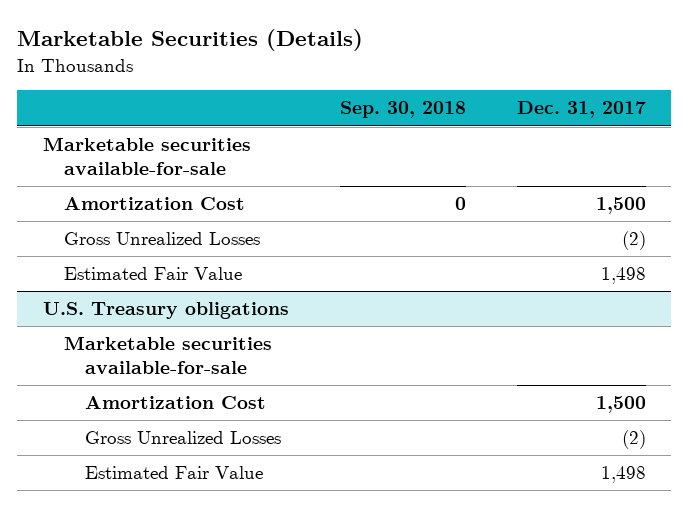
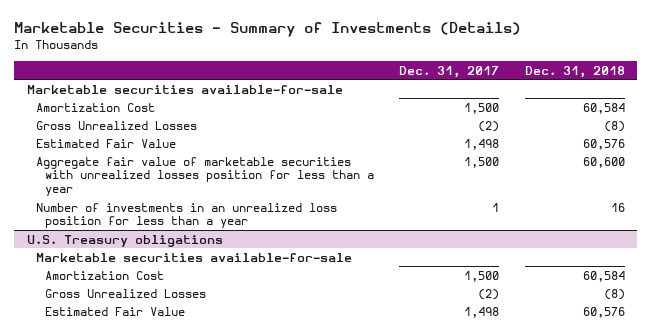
- Marketable Securities (Details)
+ Marketable Securities - Summary of Investments (Details)
- | Sep. 30, 2018 | Dec. 31, 2017
+ | Dec. 31, 2017 | Dec. 31, 2018
+ Aggregate fair value of marketable securities with unrealized losses position for less than a year | 1,500 | 60,600
+ Number of investments in an unrealized loss position for less than a year | 1 | 16

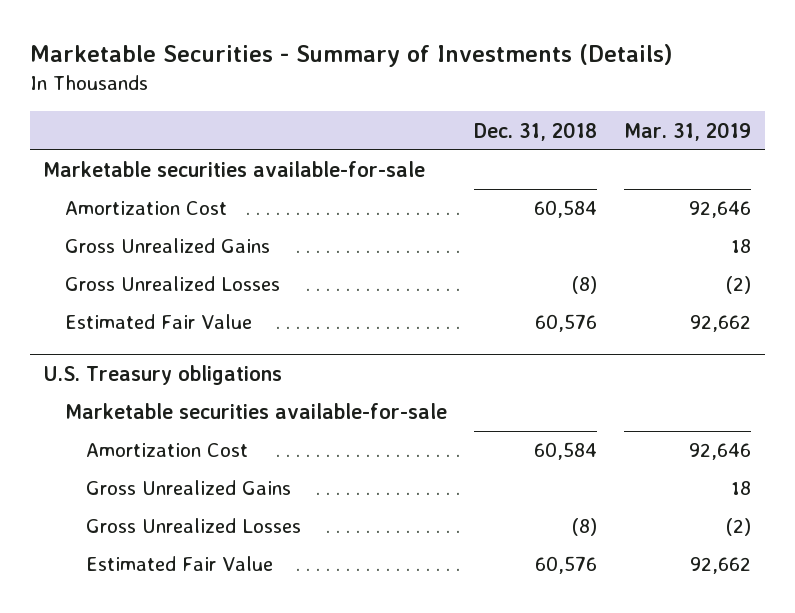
- | Dec. 31, 2017 | Dec. 31, 2018
+ | Dec. 31, 2018 | Mar. 31, 2019
+ Gross Unrealized Gains | | 18
- Aggregate fair value of marketable securities with unrealized losses position for less than a year | 1,500 | 60,600
- Number of investments in an unrealized loss position for less than a year | 1 | 16
@ U.S. Treasury obligations
+ Gross Unrealized Gains | | 18

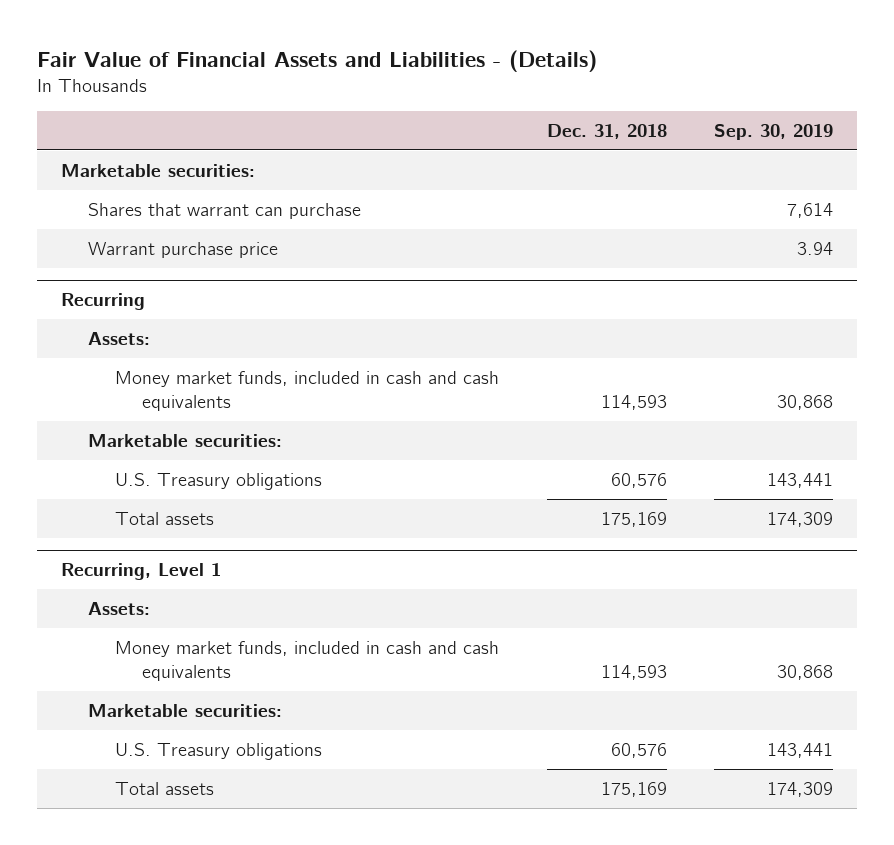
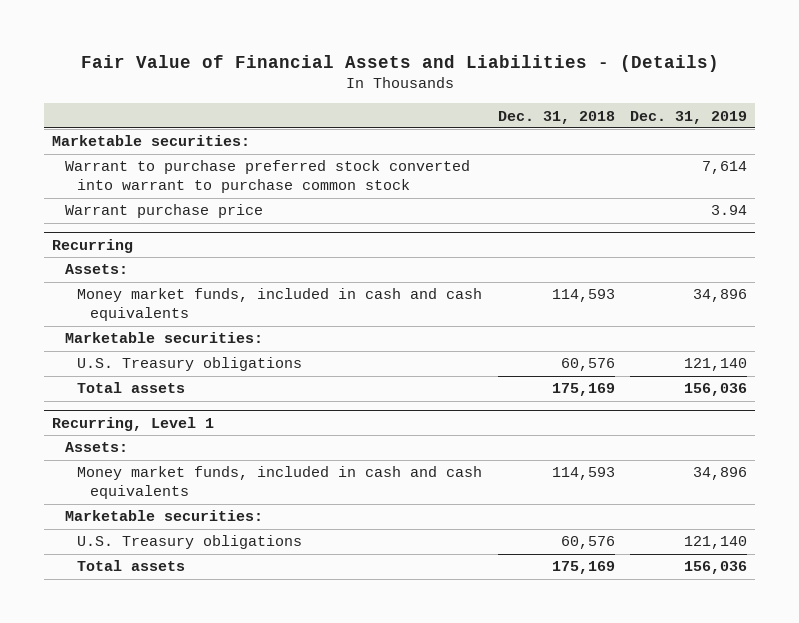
- | Dec. 31, 2018 | Sep. 30, 2019
+ | Dec. 31, 2018 | Dec. 31, 2019
- Shares that warrant can purchase | | 7,614
+ Warrant to purchase preferred stock converted into warrant to purchase common stock | | 7,614

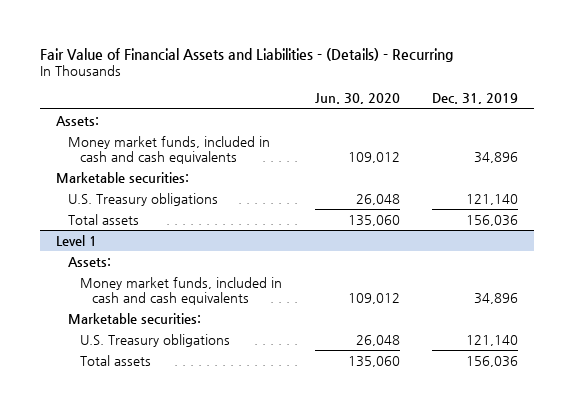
- Fair Value of Financial Assets and Liabilities - (Details)
+ Fair Value of Financial Assets and Liabilities - (Details) - Recurring
- | Dec. 31, 2018 | Dec. 31, 2019
+ | Jun. 30, 2020 | Dec. 31, 2019
- Marketable securities:
- Warrant to purchase preferred stock converted into warrant to purchase common stock | | 7,614
- Warrant purchase price | | 3.94
- Recurring
- Recurring, Level 1
+ Level 1

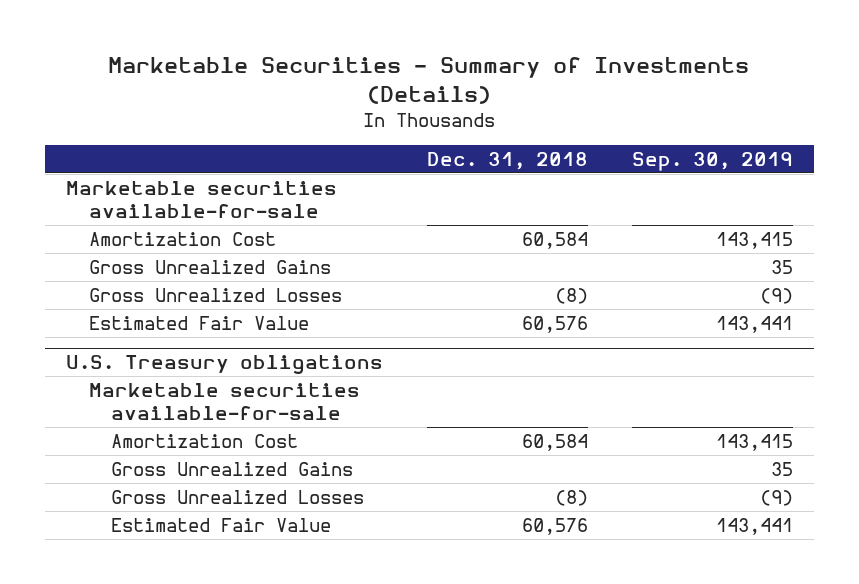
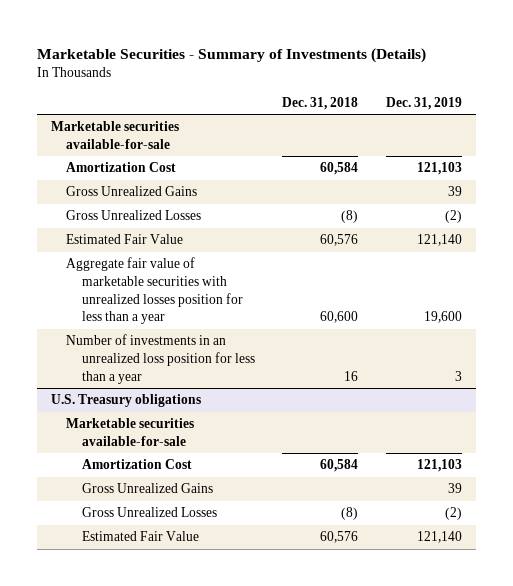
- | Dec. 31, 2018 | Sep. 30, 2019
+ | Dec. 31, 2018 | Dec. 31, 2019
+ Aggregate fair value of marketable securities with unrealized losses position for less than a year | 60,600 | 19,600
+ Number of investments in an unrealized loss position for less than a year | 16 | 3

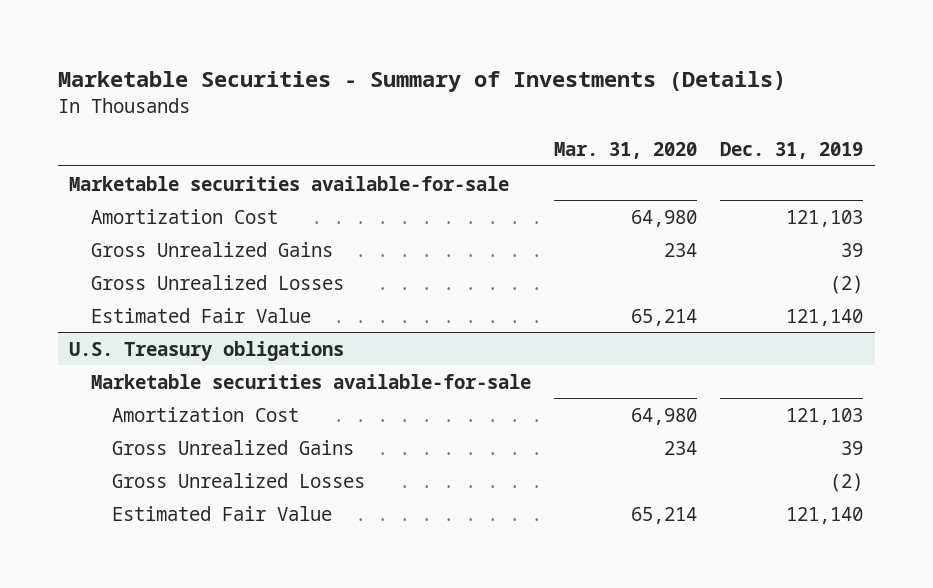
- | Dec. 31, 2018 | Dec. 31, 2019
+ | Mar. 31, 2020 | Dec. 31, 2019
- Aggregate fair value of marketable securities with unrealized losses position for less than a year | 60,600 | 19,600
- Number of investments in an unrealized loss position for less than a year | 16 | 3

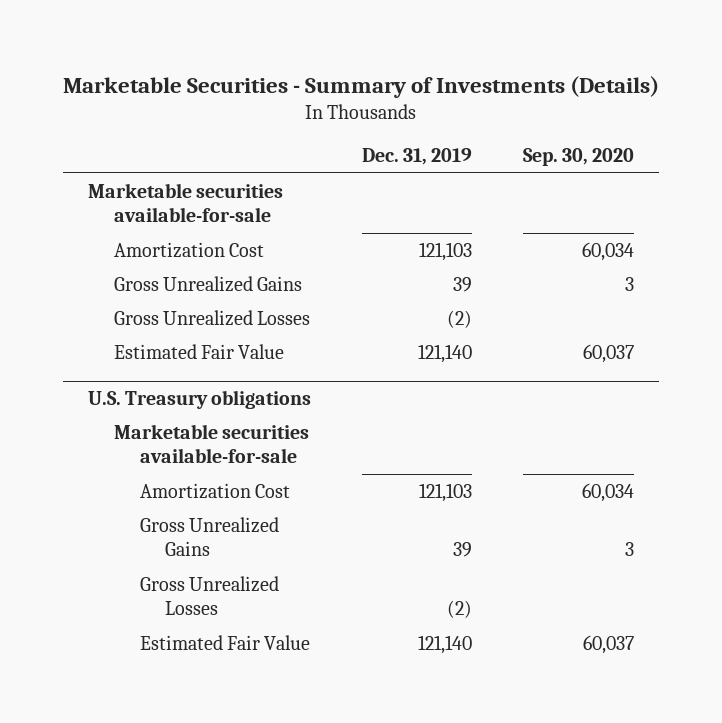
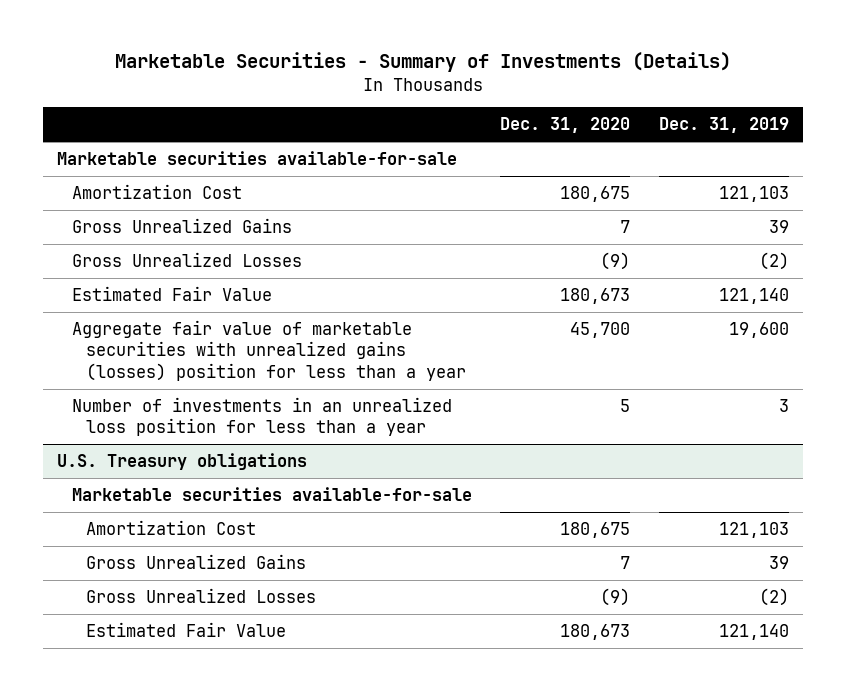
- | Dec. 31, 2019 | Sep. 30, 2020
+ | Dec. 31, 2020 | Dec. 31, 2019
+ Aggregate fair value of marketable securities with unrealized gains (losses) position for less than a year | 45,700 | 19,600
+ Number of investments in an unrealized loss position for less than a year | 5 | 3

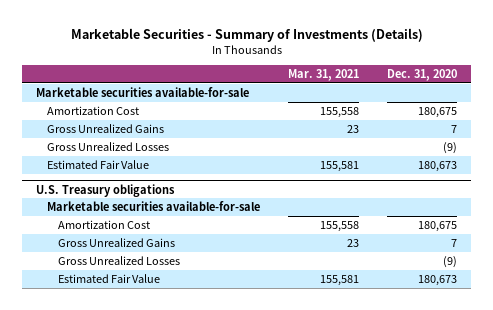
- | Dec. 31, 2020 | Dec. 31, 2019
+ | Mar. 31, 2021 | Dec. 31, 2020
- Aggregate fair value of marketable securities with unrealized gains (losses) position for less than a year | 45,700 | 19,600
- Number of investments in an unrealized loss position for less than a year | 5 | 3

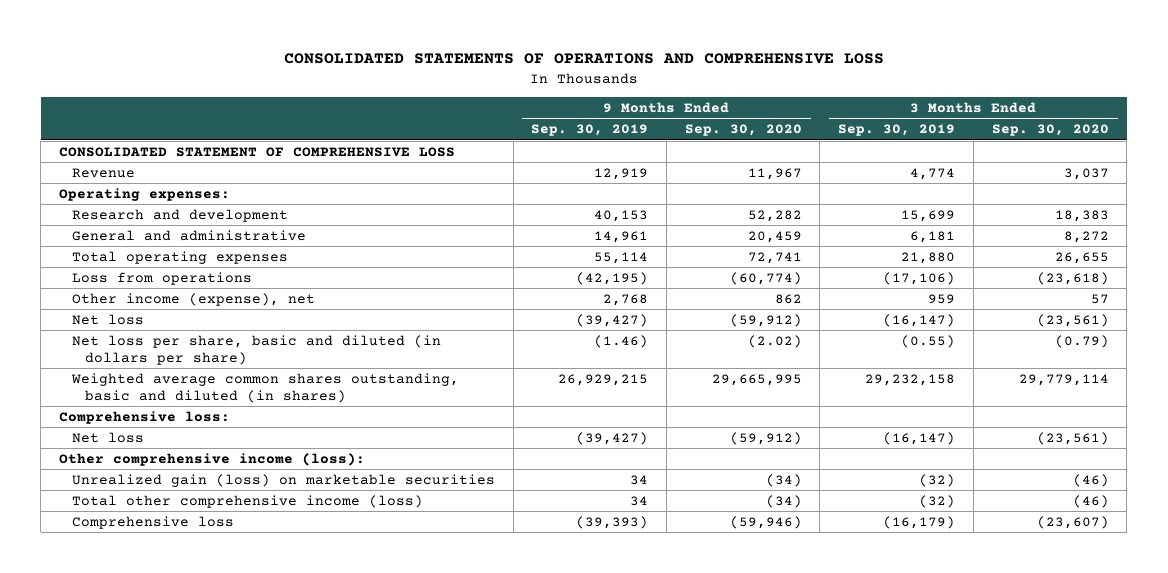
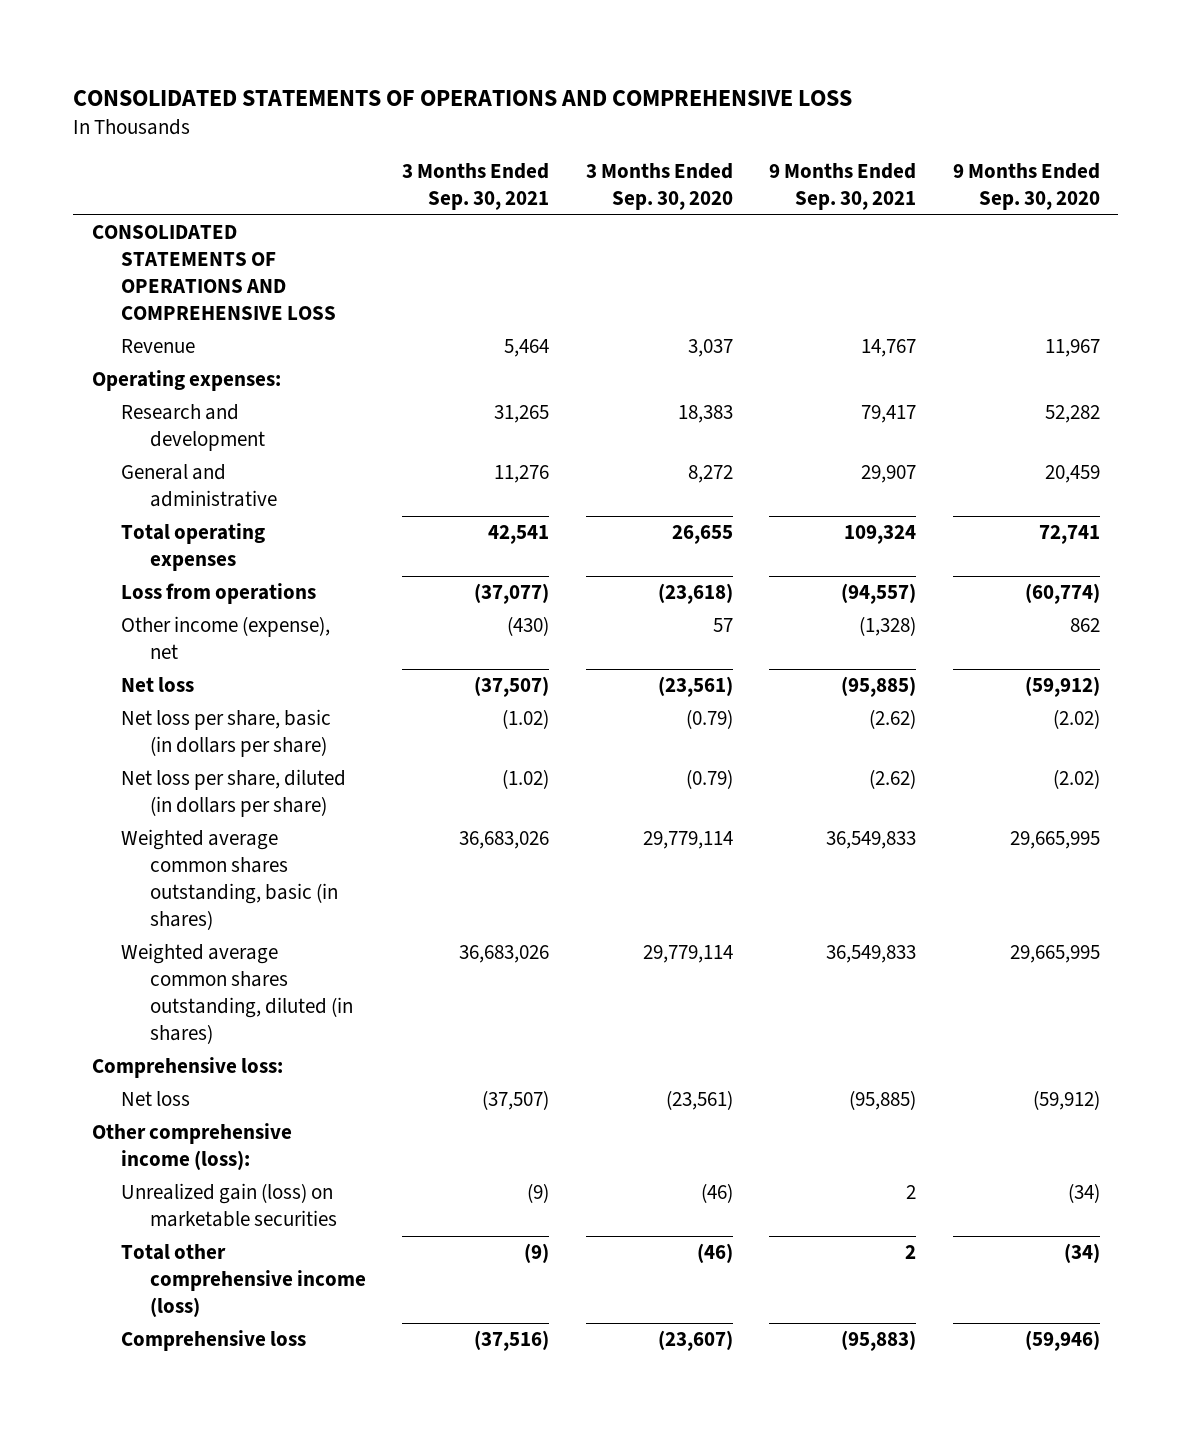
- | 9 Months Ended Sep. 30, 2019 | 9 Months Ended Sep. 30, 2020 | 3 Months Ended Sep. 30, 2019 | 3 Months Ended Sep. 30, 2020
+ | 3 Months Ended Sep. 30, 2021 | 3 Months Ended Sep. 30, 2020 | 9 Months Ended Sep. 30, 2021 | 9 Months Ended Sep. 30, 2020
- CONSOLIDATED STATEMENT OF COMPREHENSIVE LOSS
+ CONSOLIDATED STATEMENTS OF OPERATIONS AND COMPREHENSIVE LOSS
- Net loss per share, basic and diluted (in dollars per share) | (1.46) | (2.02) | (0.55) | (0.79)
- Weighted average common shares outstanding, basic and diluted (in shares) | 26,929,215 | 29,665,995 | 29,232,158 | 29,779,114
+ Net loss per share, basic (in dollars per share) | (1.02) | (0.79) | (2.62) | (2.02)
+ Net loss per share, diluted (in dollars per share) | (1.02) | (0.79) | (2.62) | (2.02)
+ Weighted average common shares outstanding, basic (in shares) | 36,683,026 | 29,779,114 | 36,549,833 | 29,665,995
+ Weighted average common shares outstanding, diluted (in shares) | 36,683,026 | 29,779,114 | 36,549,833 | 29,665,995

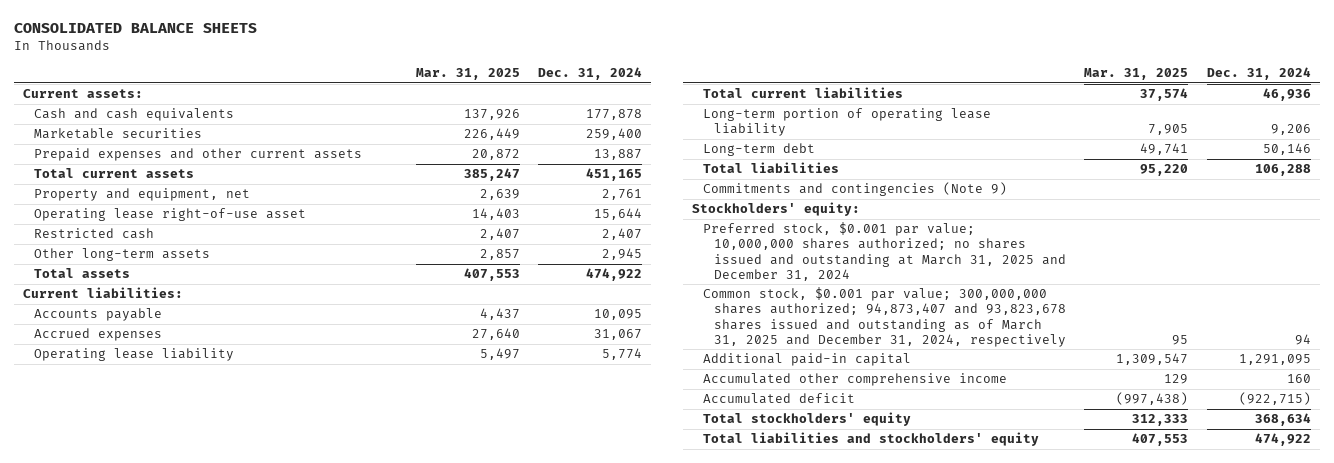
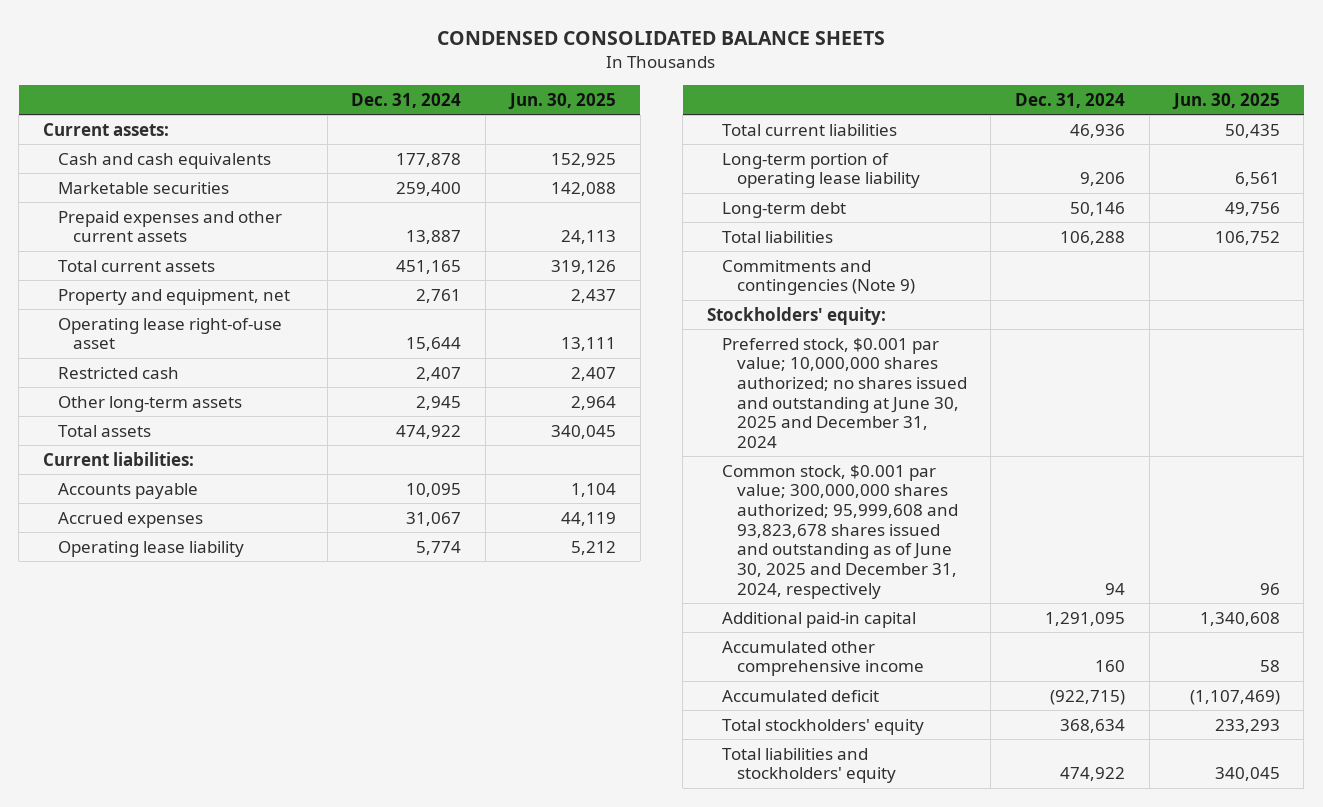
- CONSOLIDATED BALANCE SHEETS
+ CONDENSED CONSOLIDATED BALANCE SHEETS
- | Mar. 31, 2025 | Dec. 31, 2024
+ | Dec. 31, 2024 | Jun. 30, 2025
- Preferred stock, $0.001 par value; 10,000,000 shares authorized; no shares issued and outstanding at March 31, 2025 and December 31, 2024
- Common stock, $0.001 par value; 300,000,000 shares authorized; 94,873,407 and 93,823,678 shares issued and outstanding as of March 31, 2025 and December 31, 2024, respectively | 95 | 94
+ Preferred stock, $0.001 par value; 10,000,000 shares authorized; no shares issued and outstanding at June 30, 2025 and December 31, 2024
+ Common stock, $0.001 par value; 300,000,000 shares authorized; 95,999,608 and 93,823,678 shares issued and outstanding as of June 30, 2025 and December 31, 2024, respectively | 94 | 96

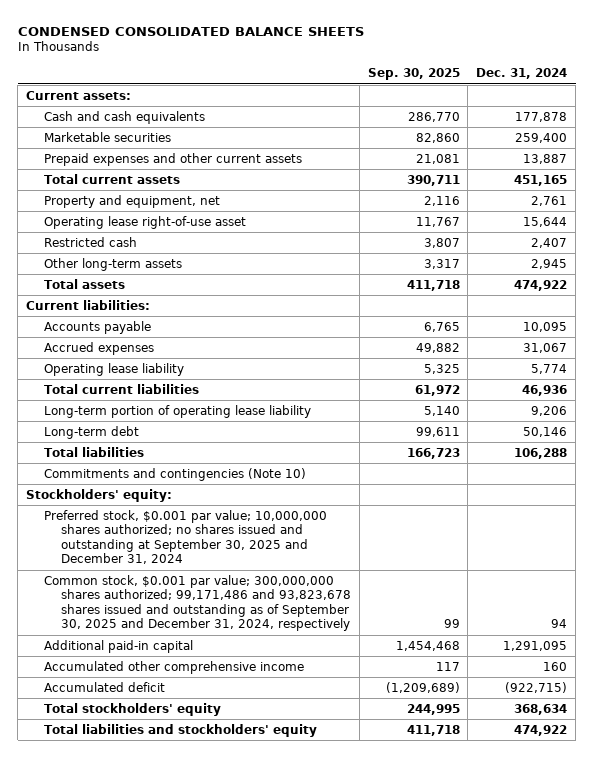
- | Dec. 31, 2024 | Jun. 30, 2025
+ | Sep. 30, 2025 | Dec. 31, 2024
- Commitments and contingencies (Note 9)
+ Commitments and contingencies (Note 10)
- Preferred stock, $0.001 par value; 10,000,000 shares authorized; no shares issued and outstanding at June 30, 2025 and December 31, 2024
- Common stock, $0.001 par value; 300,000,000 shares authorized; 95,999,608 and 93,823,678 shares issued and outstanding as of June 30, 2025 and December 31, 2024, respectively | 94 | 96
+ Preferred stock, $0.001 par value; 10,000,000 shares authorized; no shares issued and outstanding at September 30, 2025 and December 31, 2024
+ Common stock, $0.001 par value; 300,000,000 shares authorized; 99,171,486 and 93,823,678 shares issued and outstanding as of September 30, 2025 and December 31, 2024, respectively | 99 | 94

